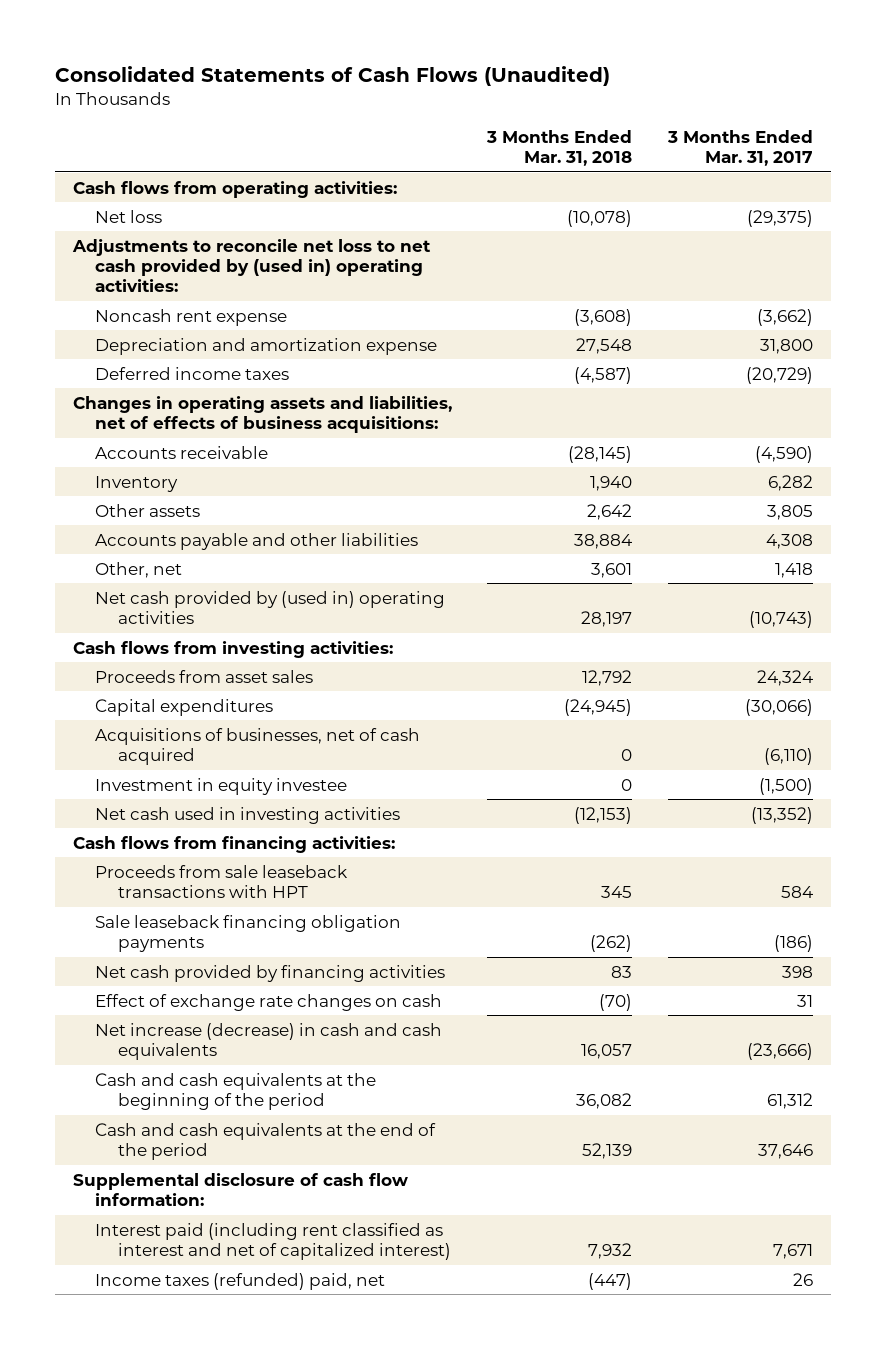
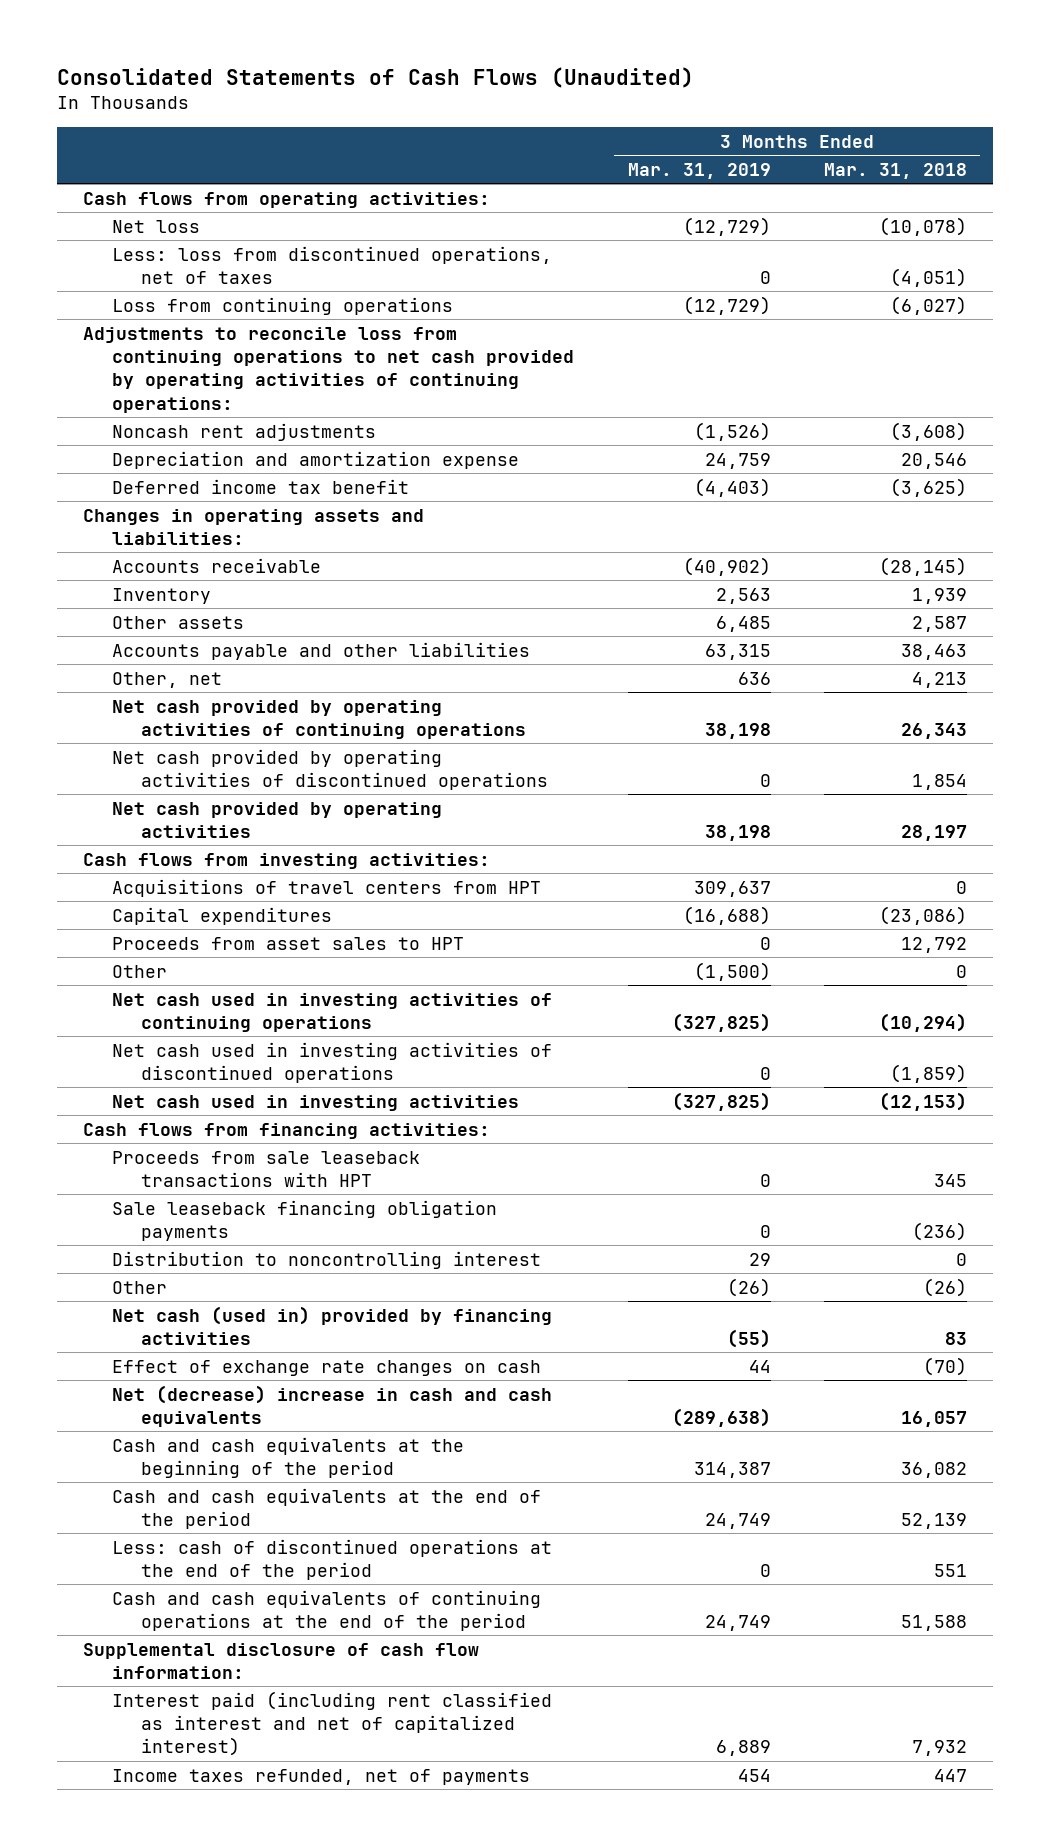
- | 3 Months Ended Mar. 31, 2018 | 3 Months Ended Mar. 31, 2017
+ | 3 Months Ended Mar. 31, 2019 | 3 Months Ended Mar. 31, 2018
- Adjustments to reconcile net loss to net cash provided by (used in) operating activities:
- Noncash rent expense | (3,608) | (3,662)
- Depreciation and amortization expense | 27,548 | 31,800
- Deferred income taxes | (4,587) | (20,729)
- Changes in operating assets and liabilities, net of effects of business acquisitions:
+ Less: loss from discontinued operations, net of taxes | 0 | (4,051)
+ Loss from continuing operations | (12,729) | (6,027)
+ Adjustments to reconcile loss from continuing operations to net cash provided by operating activities of continuing operations:
+ Noncash rent adjustments | (1,526) | (3,608)
+ Depreciation and amortization expense | 24,759 | 20,546
+ Deferred income tax benefit | (4,403) | (3,625)
+ Changes in operating assets and liabilities:
- Inventory | 1,940 | 6,282
- Other assets | 2,642 | 3,805
- Accounts payable and other liabilities | 38,884 | 4,308
- Other, net | 3,601 | 1,418
- Net cash provided by (used in) operating activities | 28,197 | (10,743)
+ Inventory | 2,563 | 1,939
+ Other assets | 6,485 | 2,587
+ Accounts payable and other liabilities | 63,315 | 38,463
+ Other, net | 636 | 4,213
+ Net cash provided by operating activities of continuing operations | 38,198 | 26,343
+ Net cash provided by operating activities of discontinued operations | 0 | 1,854
+ Net cash provided by operating activities | 38,198 | 28,197
- Proceeds from asset sales | 12,792 | 24,324
- Capital expenditures | (24,945) | (30,066)
- Acquisitions of businesses, net of cash acquired | 0 | (6,110)
- Investment in equity investee | 0 | (1,500)
+ Acquisitions of travel centers from HPT | 309,637 | 0
+ Capital expenditures | (16,688) | (23,086)
+ Proceeds from asset sales to HPT | 0 | 12,792
+ Other | (1,500) | 0
+ Net cash used in investing activities of continuing operations | (327,825) | (10,294)
+ Net cash used in investing activities of discontinued operations | 0 | (1,859)
- Sale leaseback financing obligation payments | (262) | (186)
- Net cash provided by financing activities | 83 | 398
+ Sale leaseback financing obligation payments | 0 | (236)
+ Distribution to noncontrolling interest | 29 | 0
+ Other | (26) | (26)
+ Net cash (used in) provided by financing activities | (55) | 83
- Net increase (decrease) in cash and cash equivalents | 16,057 | (23,666)
+ Net (decrease) increase in cash and cash equivalents | (289,638) | 16,057
+ Less: cash of discontinued operations at the end of the period | 0 | 551
+ Cash and cash equivalents of continuing operations at the end of the period | 24,749 | 51,588
- Income taxes (refunded) paid, net | (447) | 26
+ Income taxes refunded, net of payments | 454 | 447

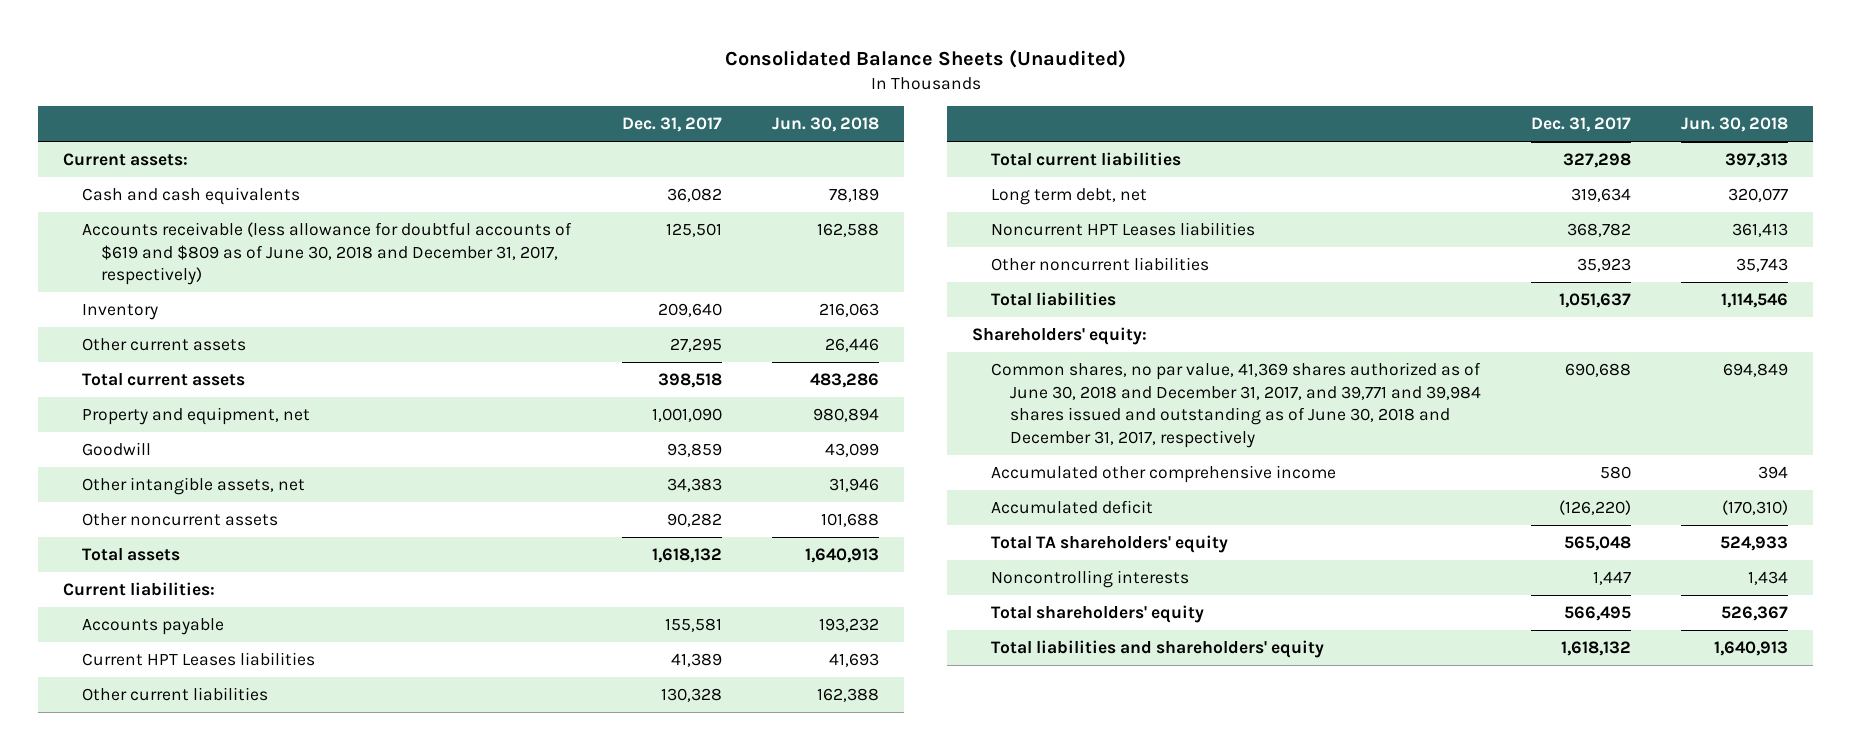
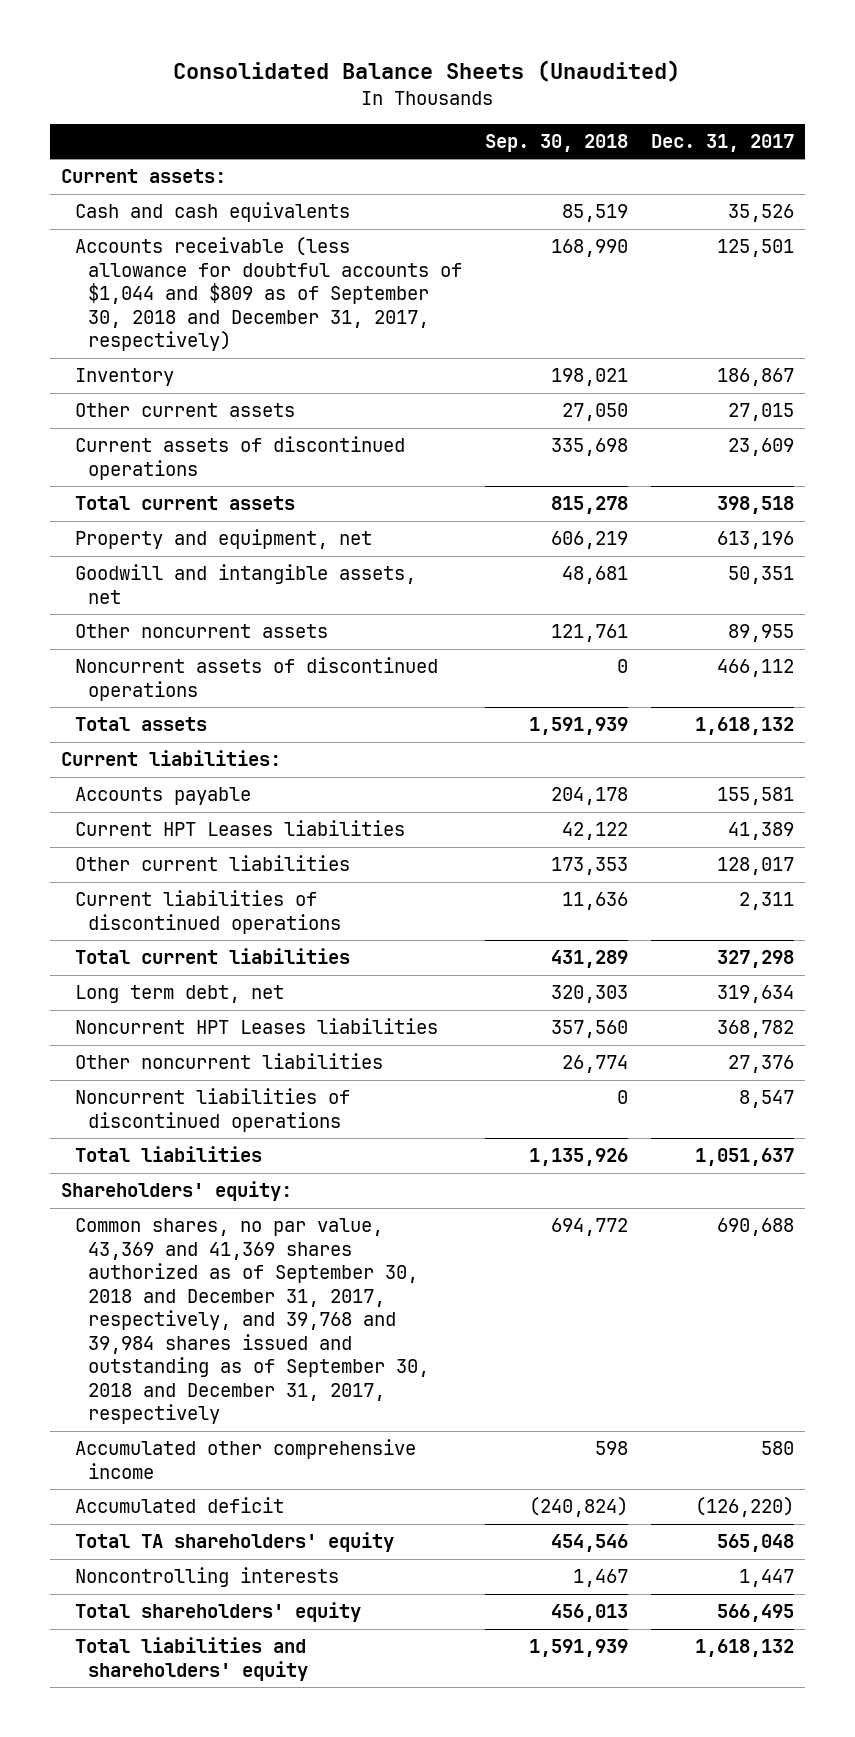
- | Dec. 31, 2017 | Jun. 30, 2018
+ | Sep. 30, 2018 | Dec. 31, 2017
- Cash and cash equivalents | 36,082 | 78,189
- Accounts receivable (less allowance for doubtful accounts of $619 and $809 as of June 30, 2018 and December 31, 2017, respectively) | 125,501 | 162,588
- Inventory | 209,640 | 216,063
- Other current assets | 27,295 | 26,446
+ Cash and cash equivalents | 85,519 | 35,526
+ Accounts receivable (less allowance for doubtful accounts of $1,044 and $809 as of September 30, 2018 and December 31, 2017, respectively) | 168,990 | 125,501
+ Inventory | 198,021 | 186,867
+ Other current assets | 27,050 | 27,015
+ Current assets of discontinued operations | 335,698 | 23,609
- Property and equipment, net | 1,001,090 | 980,894
- Goodwill | 93,859 | 43,099
- Other intangible assets, net | 34,383 | 31,946
- Other noncurrent assets | 90,282 | 101,688
+ Property and equipment, net | 606,219 | 613,196
+ Goodwill and intangible assets, net | 48,681 | 50,351
+ Other noncurrent assets | 121,761 | 89,955
+ Noncurrent assets of discontinued operations | 0 | 466,112
- Other current liabilities | 130,328 | 162,388
+ Other current liabilities | 173,353 | 128,017
+ Current liabilities of discontinued operations | 11,636 | 2,311
- Other noncurrent liabilities | 35,923 | 35,743
+ Other noncurrent liabilities | 26,774 | 27,376
+ Noncurrent liabilities of discontinued operations | 0 | 8,547
- Common shares, no par value, 41,369 shares authorized as of June 30, 2018 and December 31, 2017, and 39,771 and 39,984 shares issued and outstanding as of June 30, 2018 and December 31, 2017, respectively | 690,688 | 694,849
+ Common shares, no par value, 43,369 and 41,369 shares authorized as of September 30, 2018 and December 31, 2017, respectively, and 39,768 and 39,984 shares issued and outstanding as of September 30, 2018 and December 31, 2017, respectively | 694,772 | 690,688

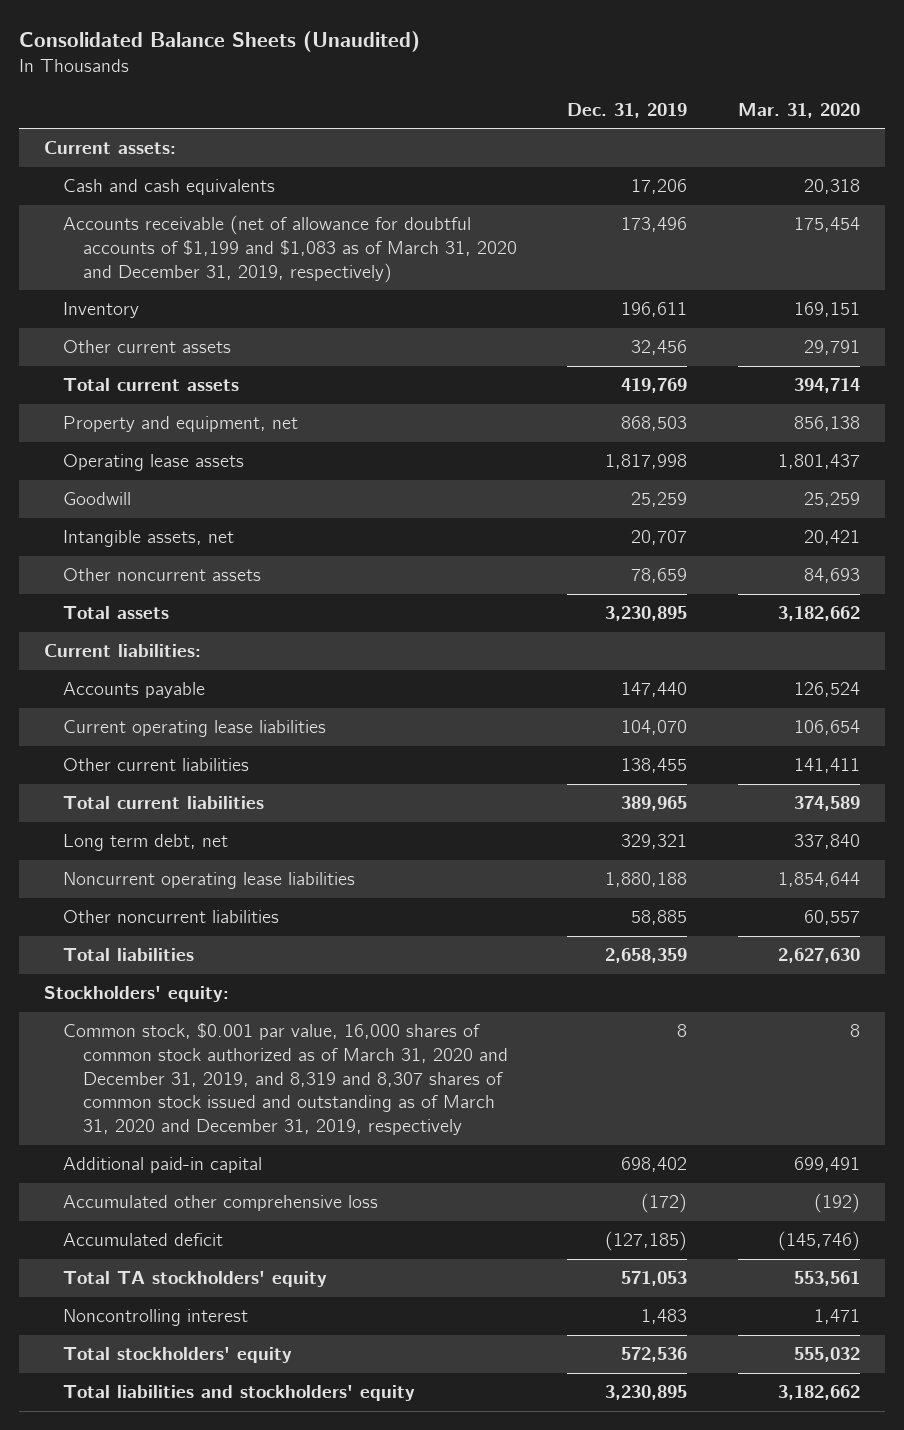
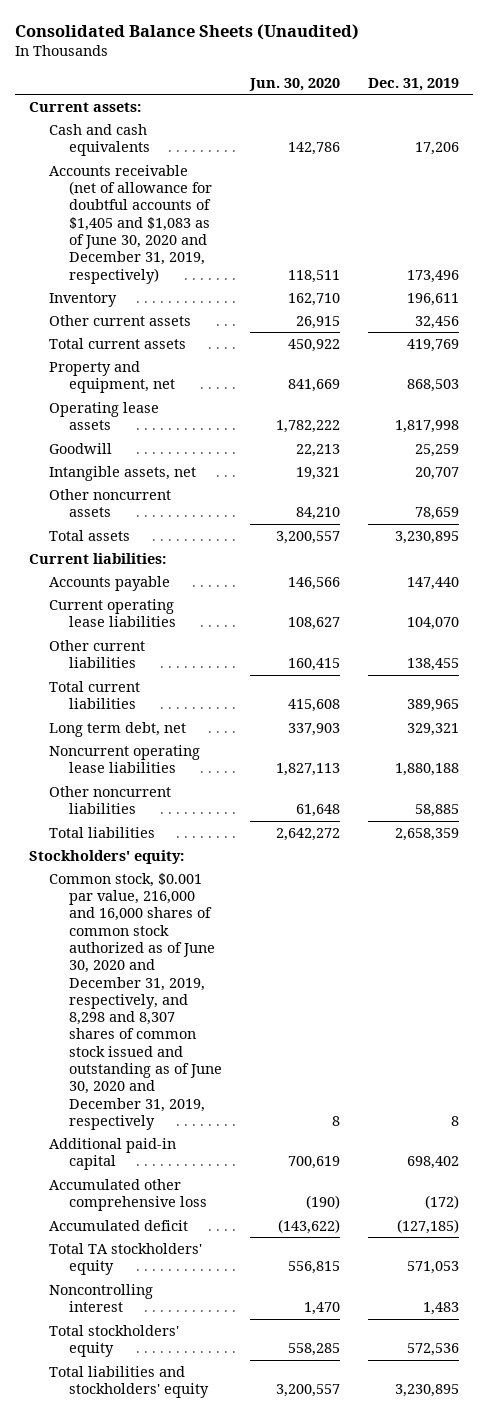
- | Dec. 31, 2019 | Mar. 31, 2020
+ | Jun. 30, 2020 | Dec. 31, 2019
- Accounts receivable (net of allowance for doubtful accounts of $1,199 and $1,083 as of March 31, 2020 and December 31, 2019, respectively) | 173,496 | 175,454
+ Accounts receivable (net of allowance for doubtful accounts of $1,405 and $1,083 as of June 30, 2020 and December 31, 2019, respectively) | 118,511 | 173,496
- Common stock, $0.001 par value, 16,000 shares of common stock authorized as of March 31, 2020 and December 31, 2019, and 8,319 and 8,307 shares of common stock issued and outstanding as of March 31, 2020 and December 31, 2019, respectively | 8 | 8
+ Common stock, $0.001 par value, 216,000 and 16,000 shares of common stock authorized as of June 30, 2020 and December 31, 2019, respectively, and 8,298 and 8,307 shares of common stock issued and outstanding as of June 30, 2020 and December 31, 2019, respectively | 8 | 8

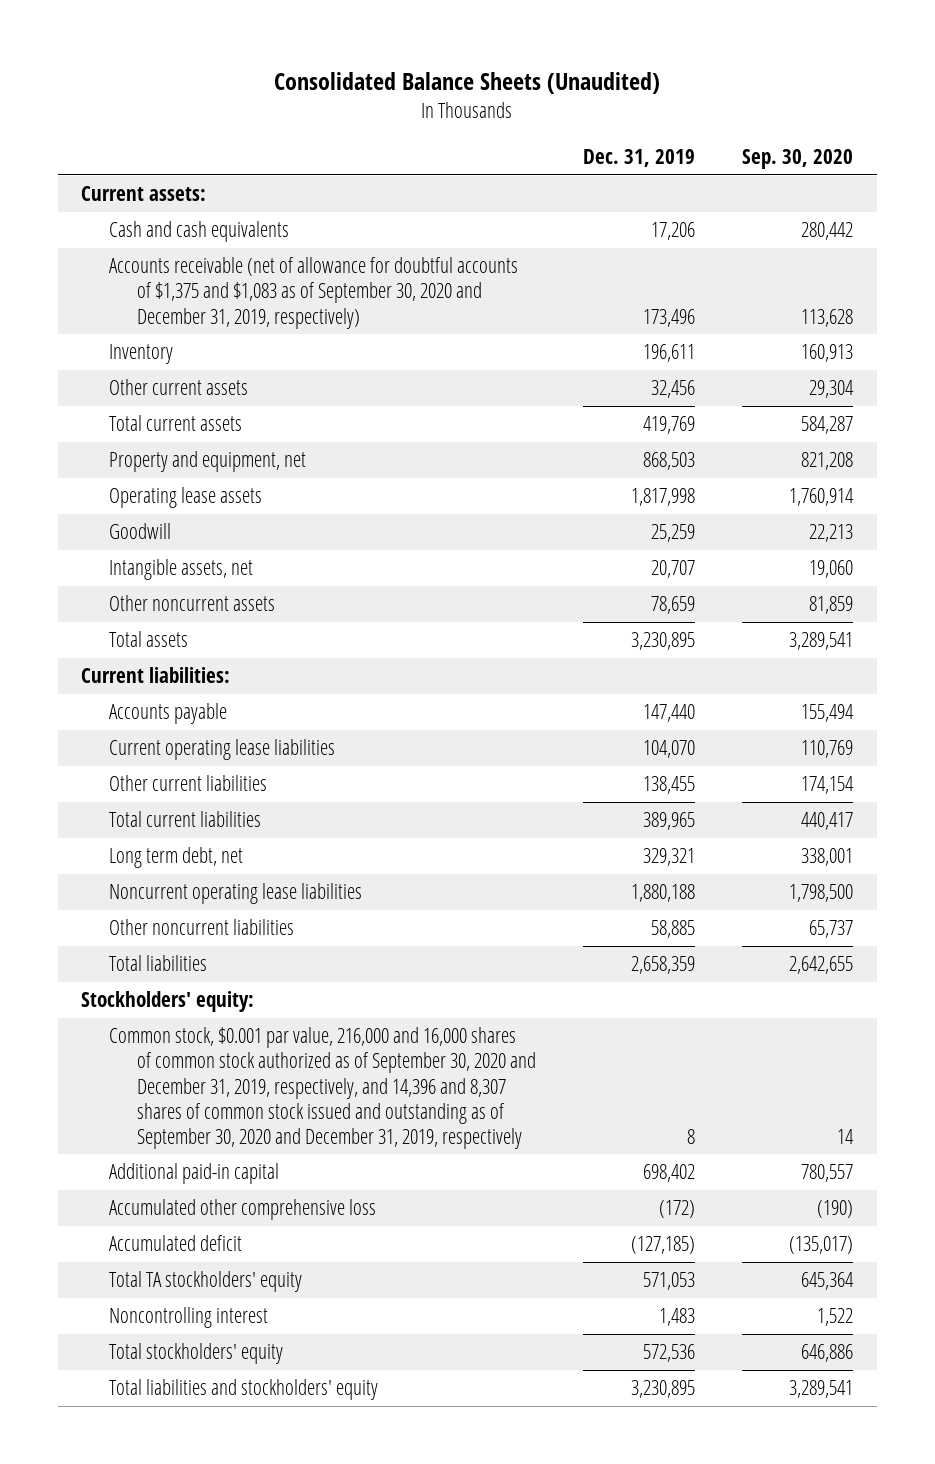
- | Jun. 30, 2020 | Dec. 31, 2019
+ | Dec. 31, 2019 | Sep. 30, 2020
- Accounts receivable (net of allowance for doubtful accounts of $1,405 and $1,083 as of June 30, 2020 and December 31, 2019, respectively) | 118,511 | 173,496
+ Accounts receivable (net of allowance for doubtful accounts of $1,375 and $1,083 as of September 30, 2020 and December 31, 2019, respectively) | 173,496 | 113,628
- Common stock, $0.001 par value, 216,000 and 16,000 shares of common stock authorized as of June 30, 2020 and December 31, 2019, respectively, and 8,298 and 8,307 shares of common stock issued and outstanding as of June 30, 2020 and December 31, 2019, respectively | 8 | 8
+ Common stock, $0.001 par value, 216,000 and 16,000 shares of common stock authorized as of September 30, 2020 and December 31, 2019, respectively, and 14,396 and 8,307 shares of common stock issued and outstanding as of September 30, 2020 and December 31, 2019, respectively | 8 | 14

